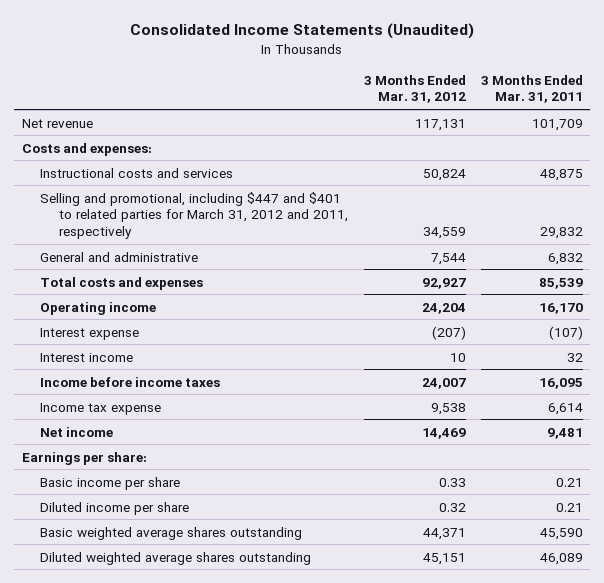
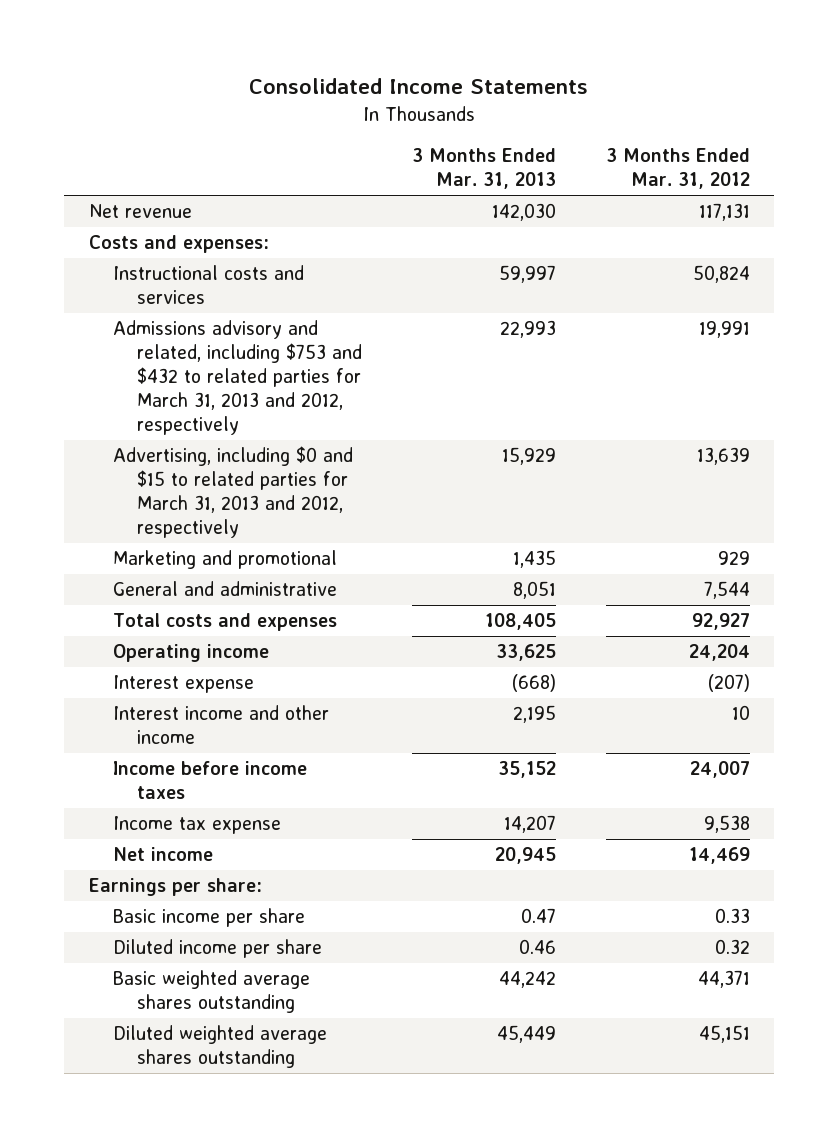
- Consolidated Income Statements (Unaudited)
+ Consolidated Income Statements
- | 3 Months Ended Mar. 31, 2012 | 3 Months Ended Mar. 31, 2011
+ | 3 Months Ended Mar. 31, 2013 | 3 Months Ended Mar. 31, 2012
- Selling and promotional, including $447 and $401 to related parties for March 31, 2012 and 2011, respectively | 34,559 | 29,832
+ Admissions advisory and related, including $753 and $432 to related parties for March 31, 2013 and 2012, respectively | 22,993 | 19,991
+ Advertising, including $0 and $15 to related parties for March 31, 2013 and 2012, respectively | 15,929 | 13,639
+ Marketing and promotional | 1,435 | 929
- Interest income | 10 | 32
+ Interest income and other income | 2,195 | 10

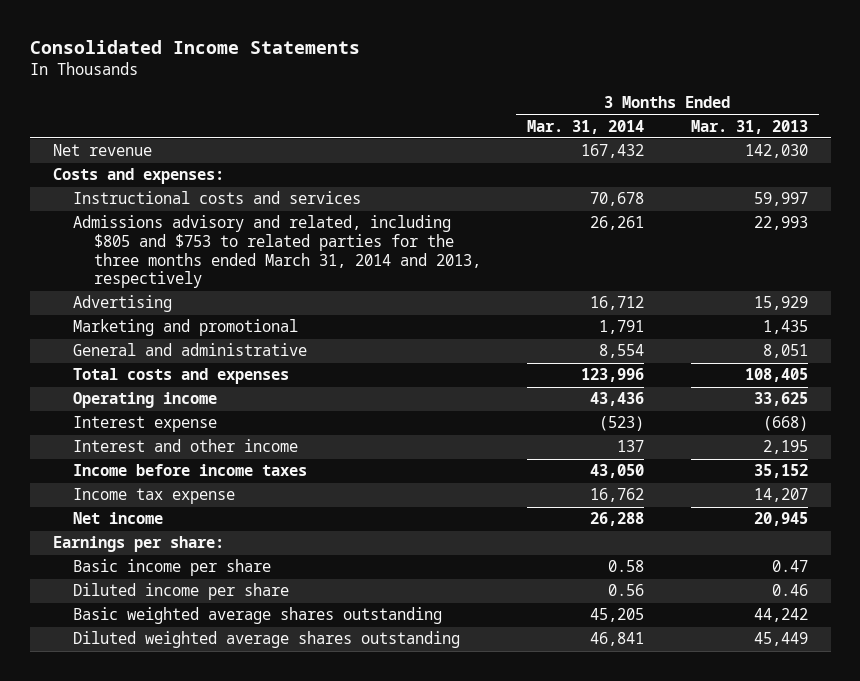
- | 3 Months Ended Mar. 31, 2013 | 3 Months Ended Mar. 31, 2012
+ | 3 Months Ended Mar. 31, 2014 | 3 Months Ended Mar. 31, 2013
- Admissions advisory and related, including $753 and $432 to related parties for March 31, 2013 and 2012, respectively | 22,993 | 19,991
- Advertising, including $0 and $15 to related parties for March 31, 2013 and 2012, respectively | 15,929 | 13,639
+ Admissions advisory and related, including $805 and $753 to related parties for the three months ended March 31, 2014 and 2013, respectively | 26,261 | 22,993
+ Advertising | 16,712 | 15,929
- Interest income and other income | 2,195 | 10
+ Interest and other income | 137 | 2,195

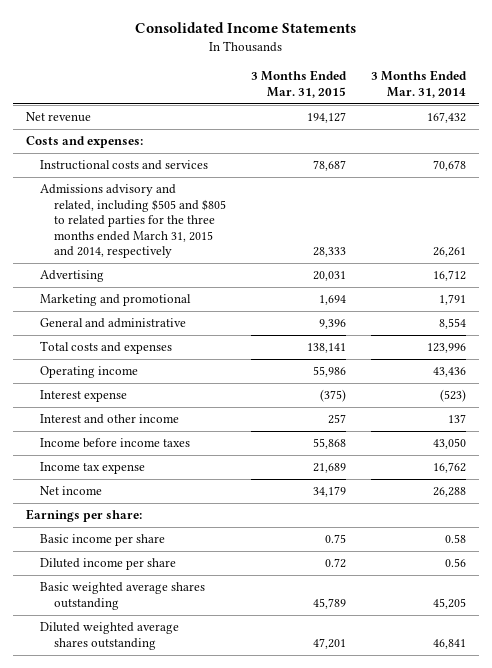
- | 3 Months Ended Mar. 31, 2014 | 3 Months Ended Mar. 31, 2013
+ | 3 Months Ended Mar. 31, 2015 | 3 Months Ended Mar. 31, 2014
- Admissions advisory and related, including $805 and $753 to related parties for the three months ended March 31, 2014 and 2013, respectively | 26,261 | 22,993
+ Admissions advisory and related, including $505 and $805 to related parties for the three months ended March 31, 2015 and 2014, respectively | 28,333 | 26,261

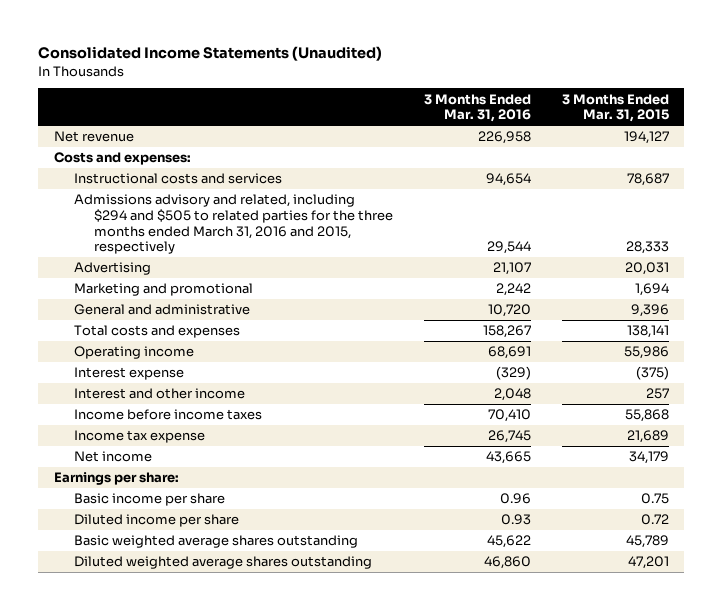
- Consolidated Income Statements
+ Consolidated Income Statements (Unaudited)
- | 3 Months Ended Mar. 31, 2015 | 3 Months Ended Mar. 31, 2014
+ | 3 Months Ended Mar. 31, 2016 | 3 Months Ended Mar. 31, 2015
- Admissions advisory and related, including $505 and $805 to related parties for the three months ended March 31, 2015 and 2014, respectively | 28,333 | 26,261
+ Admissions advisory and related, including $294 and $505 to related parties for the three months ended March 31, 2016 and 2015, respectively | 29,544 | 28,333

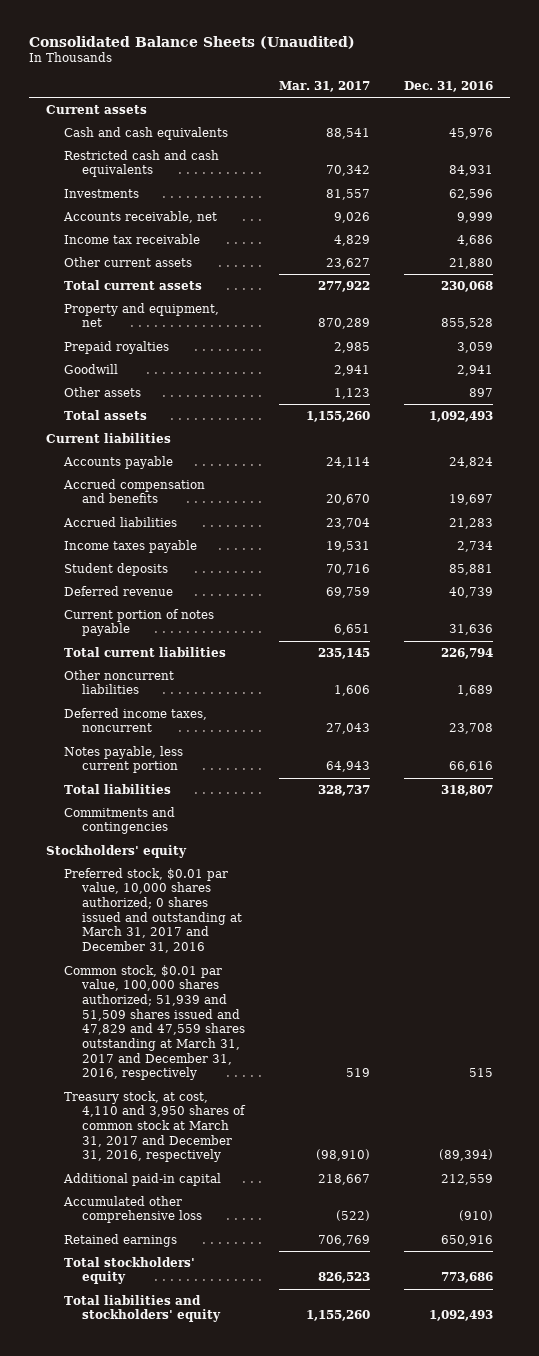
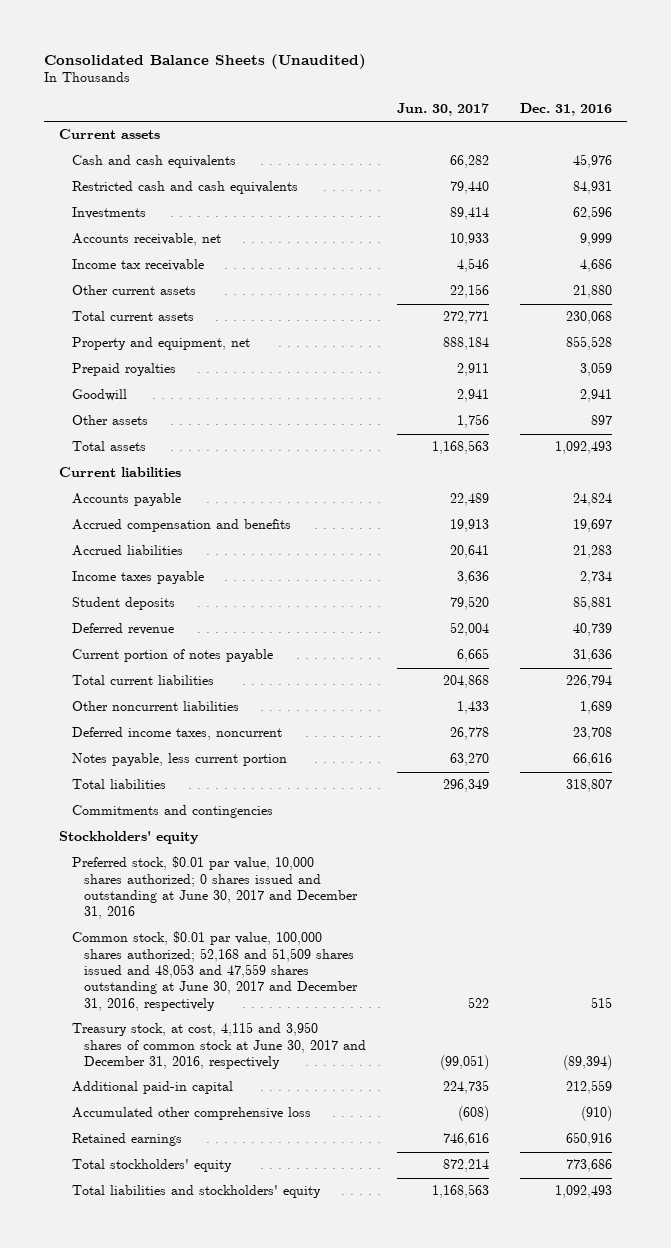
- | Mar. 31, 2017 | Dec. 31, 2016
+ | Jun. 30, 2017 | Dec. 31, 2016
- Preferred stock, $0.01 par value, 10,000 shares authorized; 0 shares issued and outstanding at March 31, 2017 and December 31, 2016
- Common stock, $0.01 par value, 100,000 shares authorized; 51,939 and 51,509 shares issued and 47,829 and 47,559 shares outstanding at March 31, 2017 and December 31, 2016, respectively | 519 | 515
- Treasury stock, at cost, 4,110 and 3,950 shares of common stock at March 31, 2017 and December 31, 2016, respectively | (98,910) | (89,394)
+ Preferred stock, $0.01 par value, 10,000 shares authorized; 0 shares issued and outstanding at June 30, 2017 and December 31, 2016
+ Common stock, $0.01 par value, 100,000 shares authorized; 52,168 and 51,509 shares issued and 48,053 and 47,559 shares outstanding at June 30, 2017 and December 31, 2016, respectively | 522 | 515
+ Treasury stock, at cost, 4,115 and 3,950 shares of common stock at June 30, 2017 and December 31, 2016, respectively | (99,051) | (89,394)

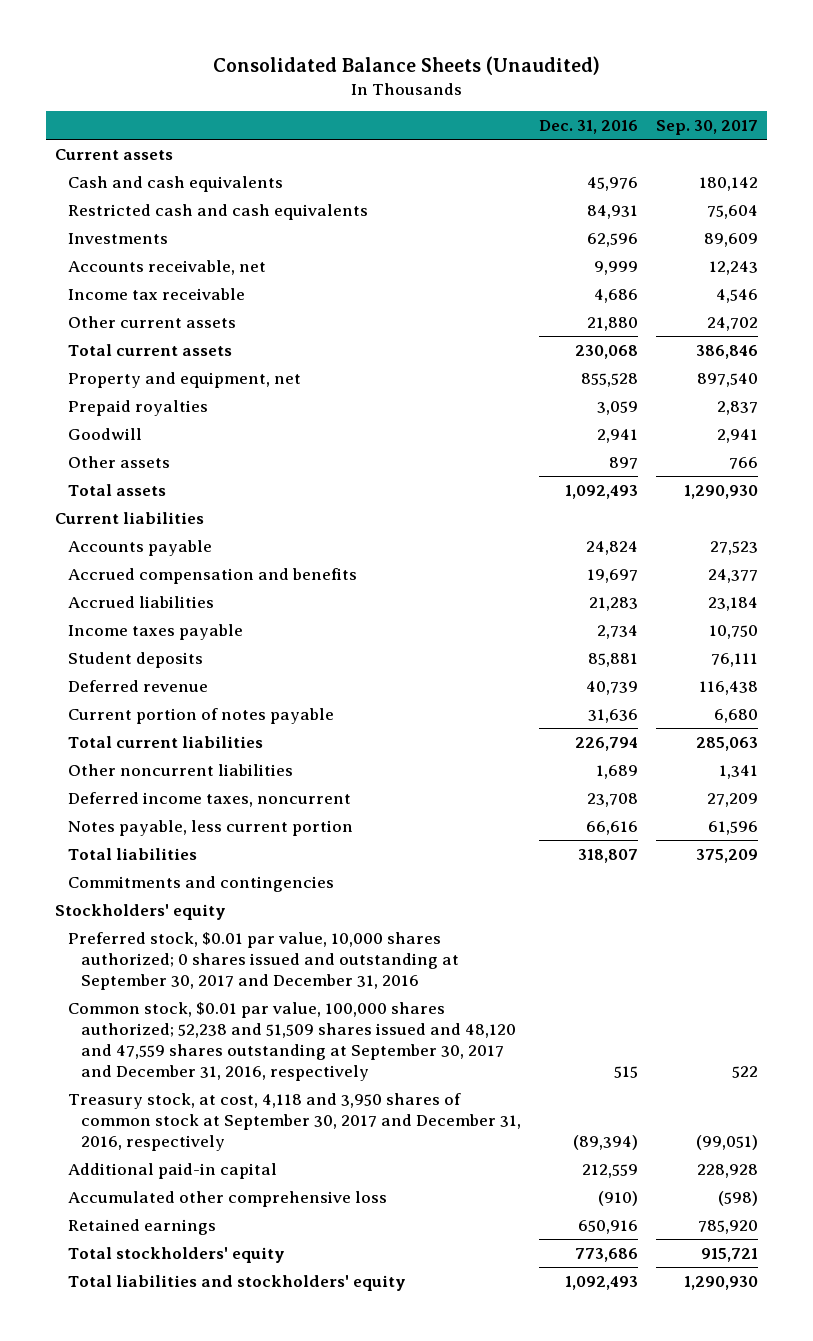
- | Jun. 30, 2017 | Dec. 31, 2016
+ | Dec. 31, 2016 | Sep. 30, 2017
- Preferred stock, $0.01 par value, 10,000 shares authorized; 0 shares issued and outstanding at June 30, 2017 and December 31, 2016
- Common stock, $0.01 par value, 100,000 shares authorized; 52,168 and 51,509 shares issued and 48,053 and 47,559 shares outstanding at June 30, 2017 and December 31, 2016, respectively | 522 | 515
- Treasury stock, at cost, 4,115 and 3,950 shares of common stock at June 30, 2017 and December 31, 2016, respectively | (99,051) | (89,394)
+ Preferred stock, $0.01 par value, 10,000 shares authorized; 0 shares issued and outstanding at September 30, 2017 and December 31, 2016
+ Common stock, $0.01 par value, 100,000 shares authorized; 52,238 and 51,509 shares issued and 48,120 and 47,559 shares outstanding at September 30, 2017 and December 31, 2016, respectively | 515 | 522
+ Treasury stock, at cost, 4,118 and 3,950 shares of common stock at September 30, 2017 and December 31, 2016, respectively | (89,394) | (99,051)

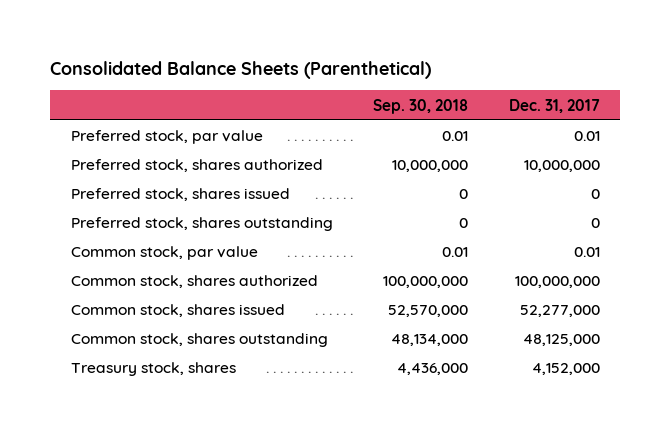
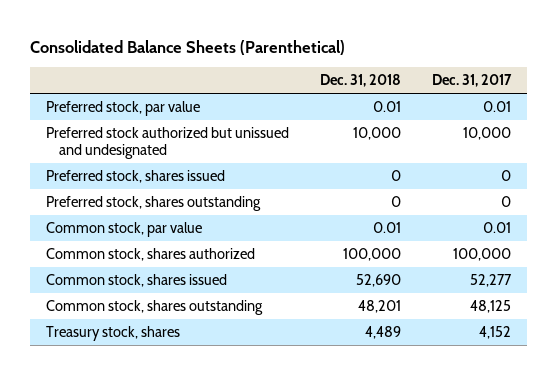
- | Sep. 30, 2018 | Dec. 31, 2017
+ | Dec. 31, 2018 | Dec. 31, 2017
- Preferred stock, shares authorized | 10,000,000 | 10,000,000
+ Preferred stock authorized but unissued and undesignated | 10,000 | 10,000
- Common stock, shares authorized | 100,000,000 | 100,000,000
- Common stock, shares issued | 52,570,000 | 52,277,000
- Common stock, shares outstanding | 48,134,000 | 48,125,000
- Treasury stock, shares | 4,436,000 | 4,152,000
+ Common stock, shares authorized | 100,000 | 100,000
+ Common stock, shares issued | 52,690 | 52,277
+ Common stock, shares outstanding | 48,201 | 48,125
+ Treasury stock, shares | 4,489 | 4,152

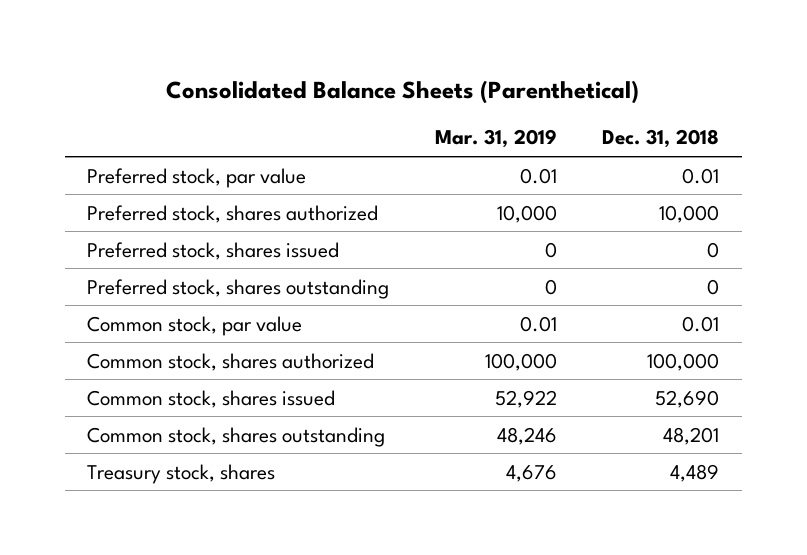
- | Dec. 31, 2018 | Dec. 31, 2017
+ | Mar. 31, 2019 | Dec. 31, 2018
- Preferred stock authorized but unissued and undesignated | 10,000 | 10,000
+ Preferred stock, shares authorized | 10,000 | 10,000

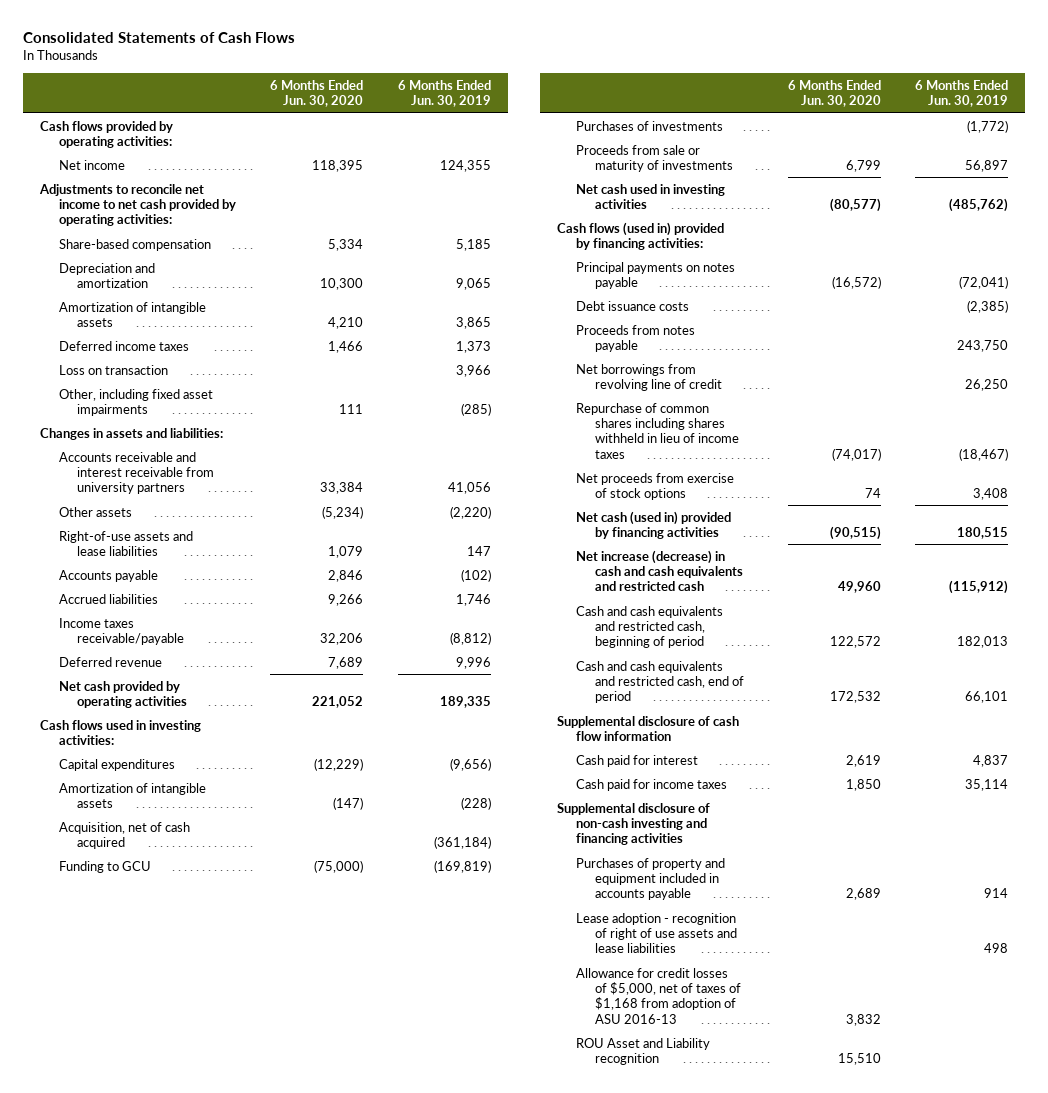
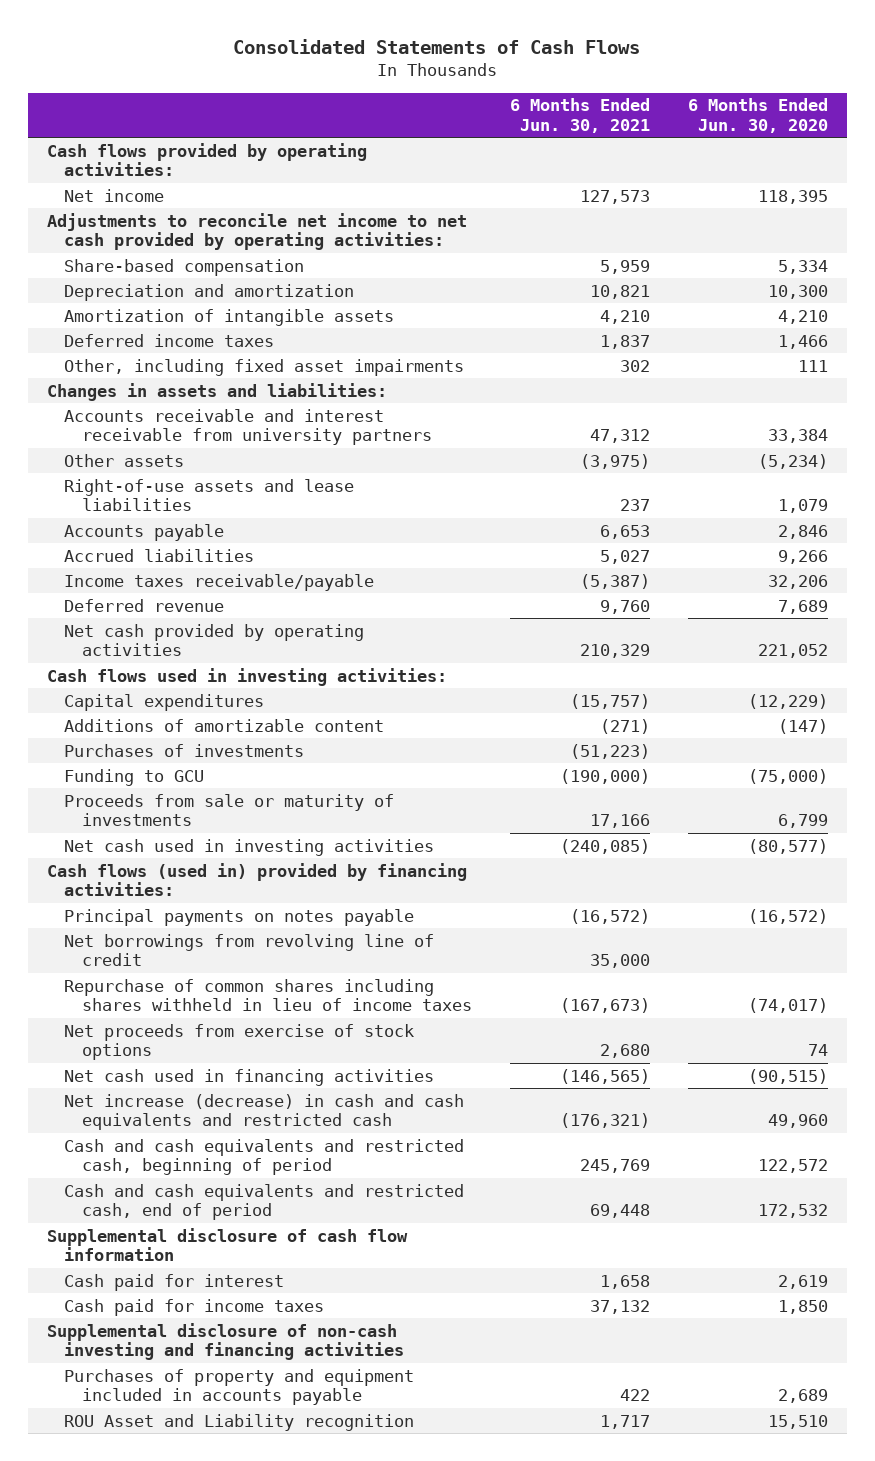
- | 6 Months Ended Jun. 30, 2020 | 6 Months Ended Jun. 30, 2019
+ | 6 Months Ended Jun. 30, 2021 | 6 Months Ended Jun. 30, 2020
- Loss on transaction | | 3,966
- Amortization of intangible assets | (147) | (228)
- Acquisition, net of cash acquired | | (361,184)
+ Additions of amortizable content | (271) | (147)
moved down: Funding to GCU | (190,000) | (75,000)
- Debt issuance costs | | (2,385)
- Proceeds from notes payable | | 243,750
- Net cash (used in) provided by financing activities | (90,515) | 180,515
+ Net cash used in financing activities | (146,565) | (90,515)
- Lease adoption - recognition of right of use assets and lease liabilities | | 498
- Allowance for credit losses of $5,000, net of taxes of $1,168 from adoption of ASU 2016-13 | 3,832 |

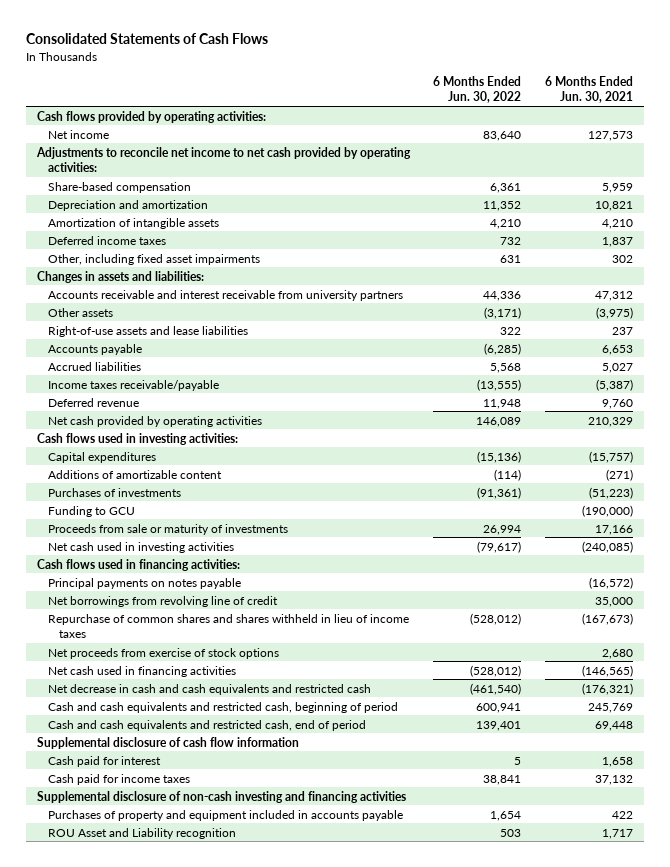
- | 6 Months Ended Jun. 30, 2021 | 6 Months Ended Jun. 30, 2020
+ | 6 Months Ended Jun. 30, 2022 | 6 Months Ended Jun. 30, 2021
- Cash flows (used in) provided by financing activities:
+ Cash flows used in financing activities:
- Repurchase of common shares including shares withheld in lieu of income taxes | (167,673) | (74,017)
+ Repurchase of common shares and shares withheld in lieu of income taxes | (528,012) | (167,673)
- Net increase (decrease) in cash and cash equivalents and restricted cash | (176,321) | 49,960
+ Net decrease in cash and cash equivalents and restricted cash | (461,540) | (176,321)

